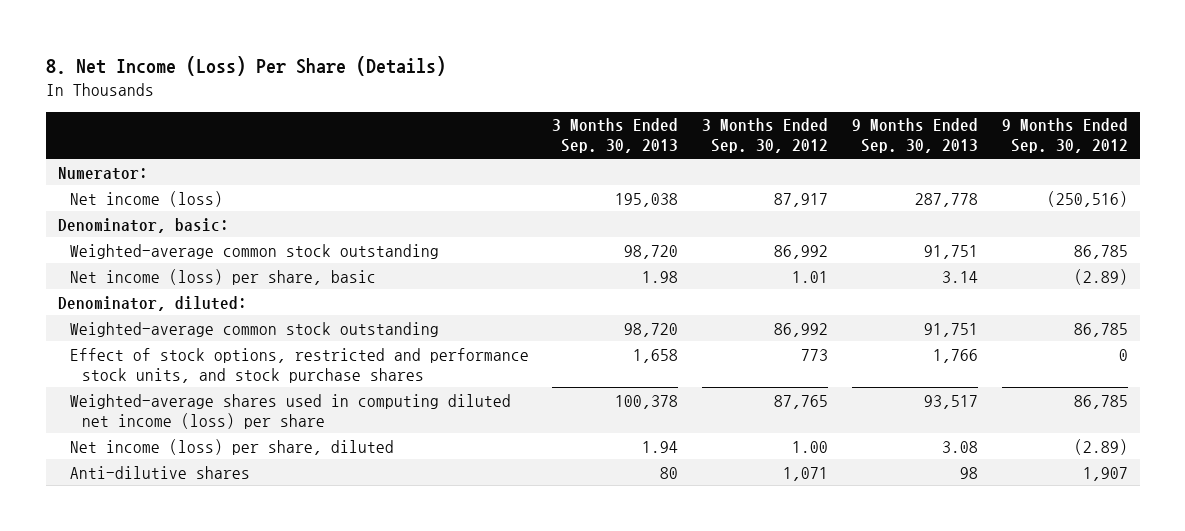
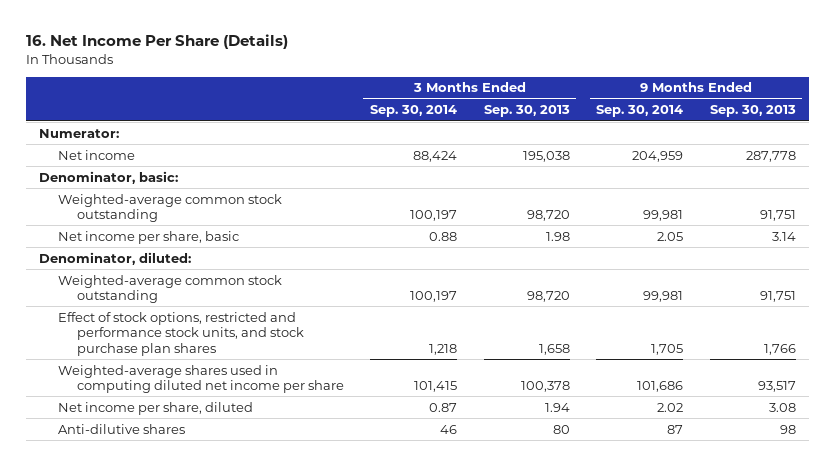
- 8. Net Income (Loss) Per Share (Details)
+ 16. Net Income Per Share (Details)
- | 3 Months Ended Sep. 30, 2013 | 3 Months Ended Sep. 30, 2012 | 9 Months Ended Sep. 30, 2013 | 9 Months Ended Sep. 30, 2012
+ | 3 Months Ended Sep. 30, 2014 | 3 Months Ended Sep. 30, 2013 | 9 Months Ended Sep. 30, 2014 | 9 Months Ended Sep. 30, 2013
- Net income (loss) | 195,038 | 87,917 | 287,778 | (250,516)
+ Net income | 88,424 | 195,038 | 204,959 | 287,778
- Net income (loss) per share, basic | 1.98 | 1.01 | 3.14 | (2.89)
+ Net income per share, basic | 0.88 | 1.98 | 2.05 | 3.14
- Effect of stock options, restricted and performance stock units, and stock purchase shares | 1,658 | 773 | 1,766 | 0
- Weighted-average shares used in computing diluted net income (loss) per share | 100,378 | 87,765 | 93,517 | 86,785
- Net income (loss) per share, diluted | 1.94 | 1.00 | 3.08 | (2.89)
+ Effect of stock options, restricted and performance stock units, and stock purchase plan shares | 1,218 | 1,658 | 1,705 | 1,766
+ Weighted-average shares used in computing diluted net income per share | 101,415 | 100,378 | 101,686 | 93,517
+ Net income per share, diluted | 0.87 | 1.94 | 2.02 | 3.08

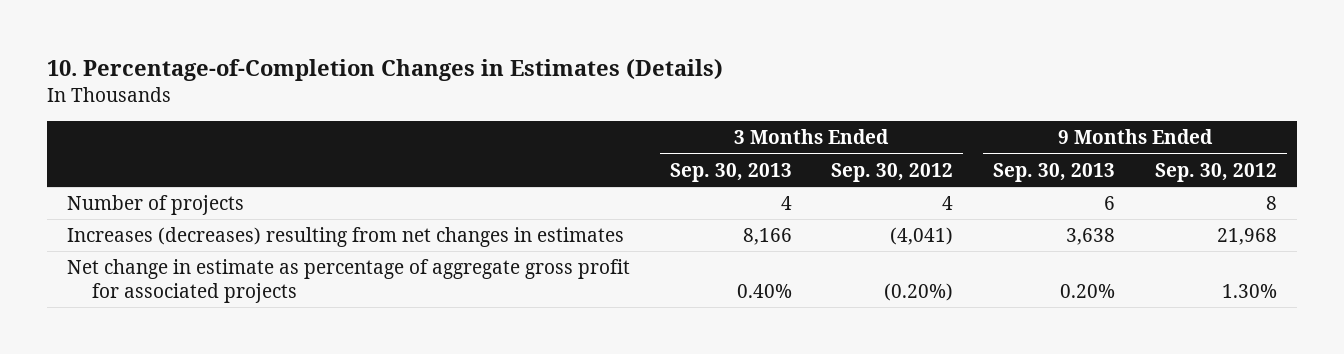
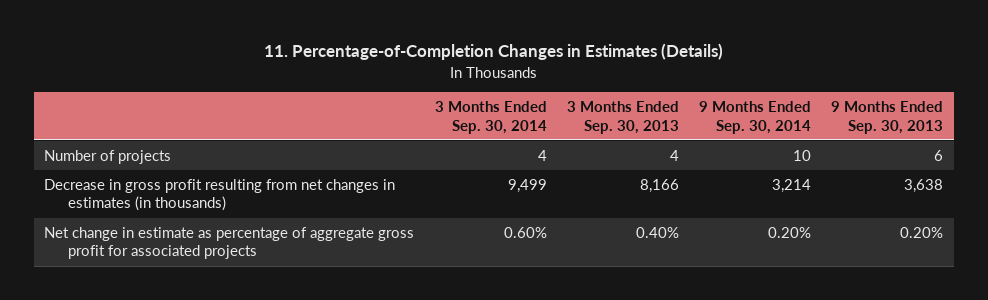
- 10. Percentage-of-Completion Changes in Estimates (Details)
+ 11. Percentage-of-Completion Changes in Estimates (Details)
- | 3 Months Ended Sep. 30, 2013 | 3 Months Ended Sep. 30, 2012 | 9 Months Ended Sep. 30, 2013 | 9 Months Ended Sep. 30, 2012
+ | 3 Months Ended Sep. 30, 2014 | 3 Months Ended Sep. 30, 2013 | 9 Months Ended Sep. 30, 2014 | 9 Months Ended Sep. 30, 2013
- Increases (decreases) resulting from net changes in estimates | 8,166 | (4,041) | 3,638 | 21,968
+ Decrease in gross profit resulting from net changes in estimates (in thousands) | 9,499 | 8,166 | 3,214 | 3,638

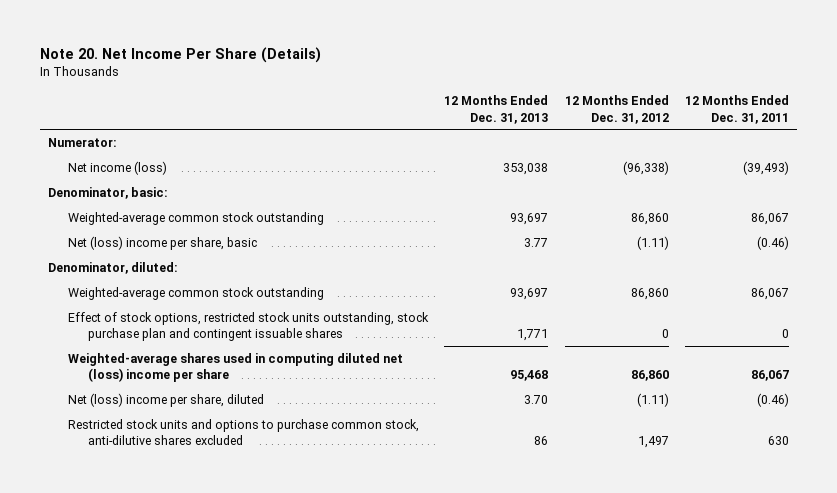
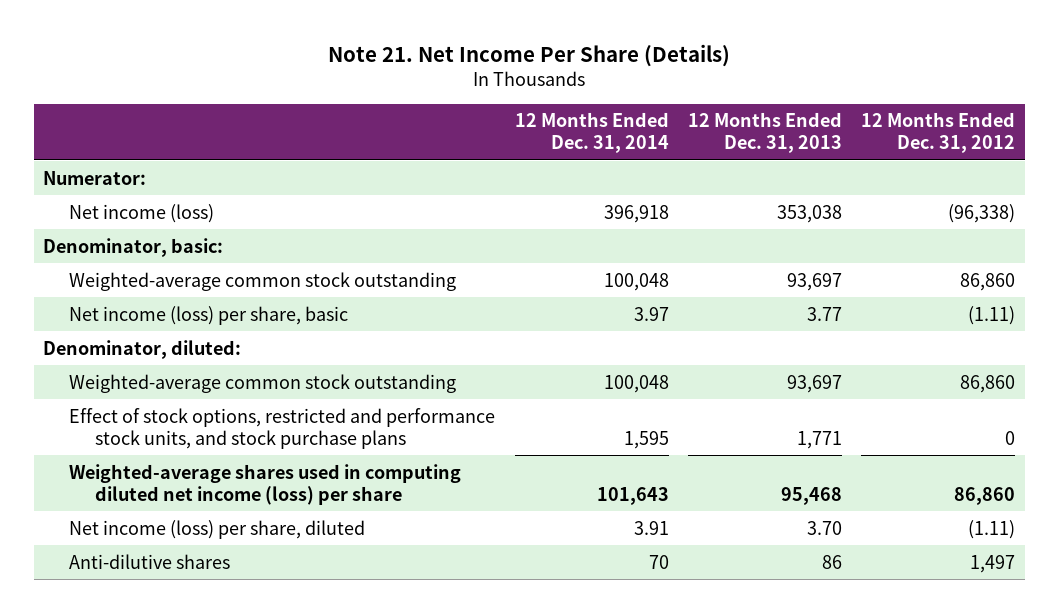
- Note 20. Net Income Per Share (Details)
+ Note 21. Net Income Per Share (Details)
- | 12 Months Ended Dec. 31, 2013 | 12 Months Ended Dec. 31, 2012 | 12 Months Ended Dec. 31, 2011
+ | 12 Months Ended Dec. 31, 2014 | 12 Months Ended Dec. 31, 2013 | 12 Months Ended Dec. 31, 2012
- Net (loss) income per share, basic | 3.77 | (1.11) | (0.46)
+ Net income (loss) per share, basic | 3.97 | 3.77 | (1.11)
- Effect of stock options, restricted stock units outstanding, stock purchase plan and contingent issuable shares | 1,771 | 0 | 0
- Weighted-average shares used in computing diluted net (loss) income per share | 95,468 | 86,860 | 86,067
- Net (loss) income per share, diluted | 3.70 | (1.11) | (0.46)
- Restricted stock units and options to purchase common stock, anti-dilutive shares excluded | 86 | 1,497 | 630
+ Effect of stock options, restricted and performance stock units, and stock purchase plans | 1,595 | 1,771 | 0
+ Weighted-average shares used in computing diluted net income (loss) per share | 101,643 | 95,468 | 86,860
+ Net income (loss) per share, diluted | 3.91 | 3.70 | (1.11)
+ Anti-dilutive shares | 70 | 86 | 1,497

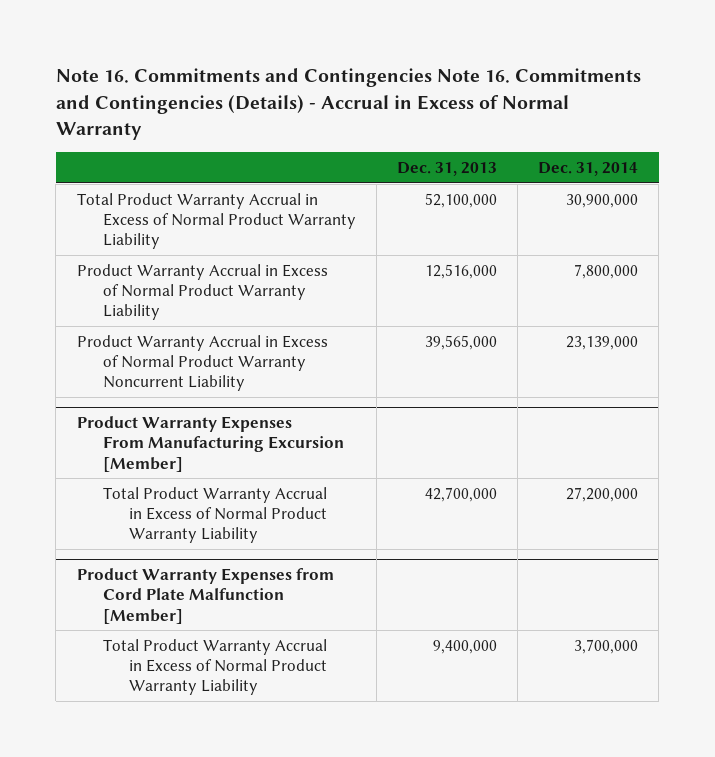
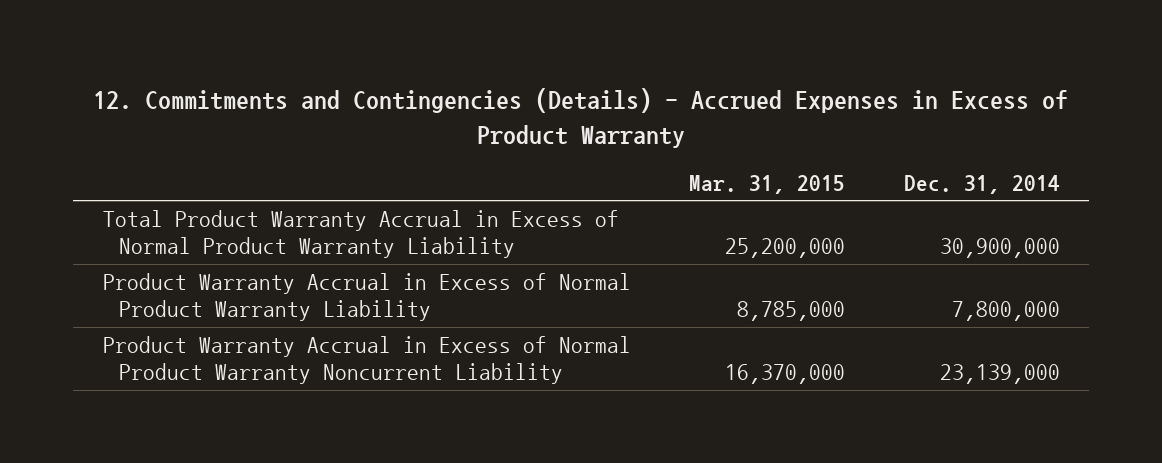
- Note 16. Commitments and Contingencies Note 16. Commitments and Contingencies (Details) - Accrual in Excess of Normal Warranty
+ 12. Commitments and Contingencies (Details) - Accrued Expenses in Excess of Product Warranty
- | Dec. 31, 2013 | Dec. 31, 2014
+ | Mar. 31, 2015 | Dec. 31, 2014
- Product Warranty Expenses From Manufacturing Excursion [Member]
- Total Product Warranty Accrual in Excess of Normal Product Warranty Liability | 42,700,000 | 27,200,000
- Product Warranty Expenses from Cord Plate Malfunction [Member]
- Total Product Warranty Accrual in Excess of Normal Product Warranty Liability | 9,400,000 | 3,700,000

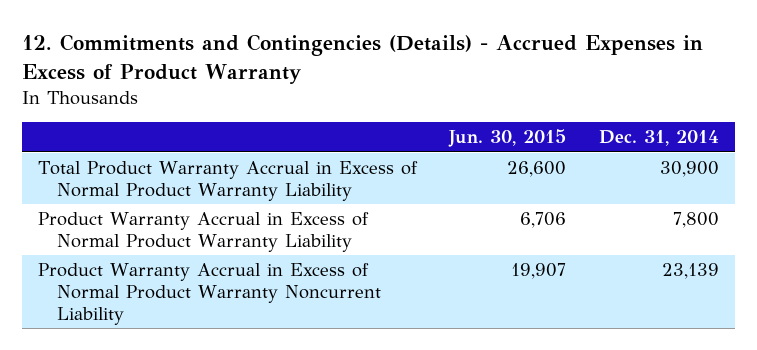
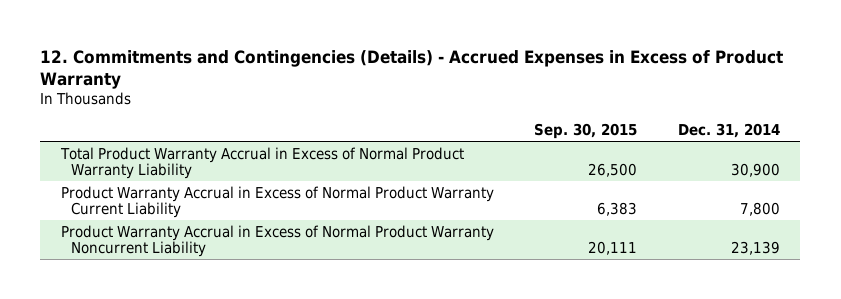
- | Jun. 30, 2015 | Dec. 31, 2014
+ | Sep. 30, 2015 | Dec. 31, 2014
- Product Warranty Accrual in Excess of Normal Product Warranty Liability | 6,706 | 7,800
+ Product Warranty Accrual in Excess of Normal Product Warranty Current Liability | 6,383 | 7,800

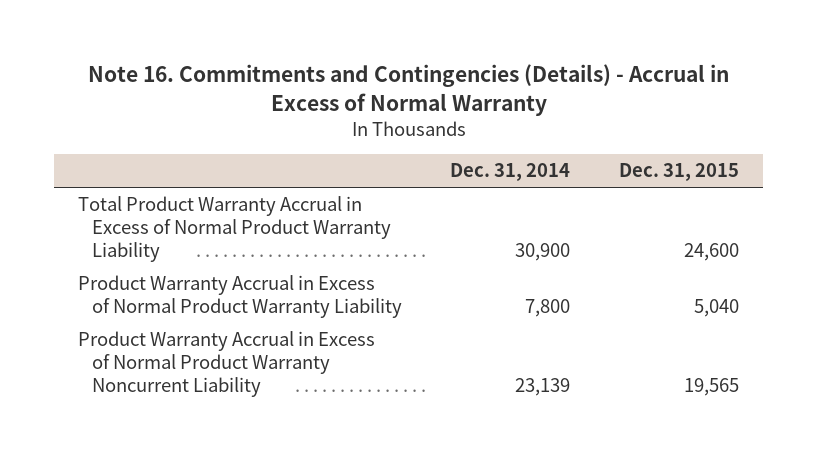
- 12. Commitments and Contingencies (Details) - Accrued Expenses in Excess of Product Warranty
+ Note 16. Commitments and Contingencies (Details) - Accrual in Excess of Normal Warranty
- | Sep. 30, 2015 | Dec. 31, 2014
+ | Dec. 31, 2014 | Dec. 31, 2015
- Product Warranty Accrual in Excess of Normal Product Warranty Current Liability | 6,383 | 7,800
+ Product Warranty Accrual in Excess of Normal Product Warranty Liability | 7,800 | 5,040

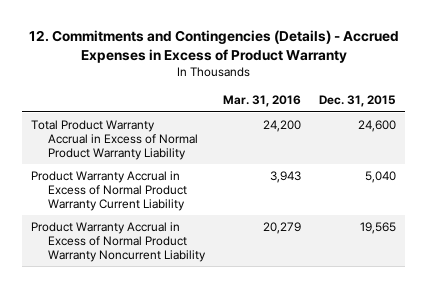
- Note 16. Commitments and Contingencies (Details) - Accrual in Excess of Normal Warranty
+ 12. Commitments and Contingencies (Details) - Accrued Expenses in Excess of Product Warranty
- | Dec. 31, 2014 | Dec. 31, 2015
+ | Mar. 31, 2016 | Dec. 31, 2015
- Product Warranty Accrual in Excess of Normal Product Warranty Liability | 7,800 | 5,040
+ Product Warranty Accrual in Excess of Normal Product Warranty Current Liability | 3,943 | 5,040

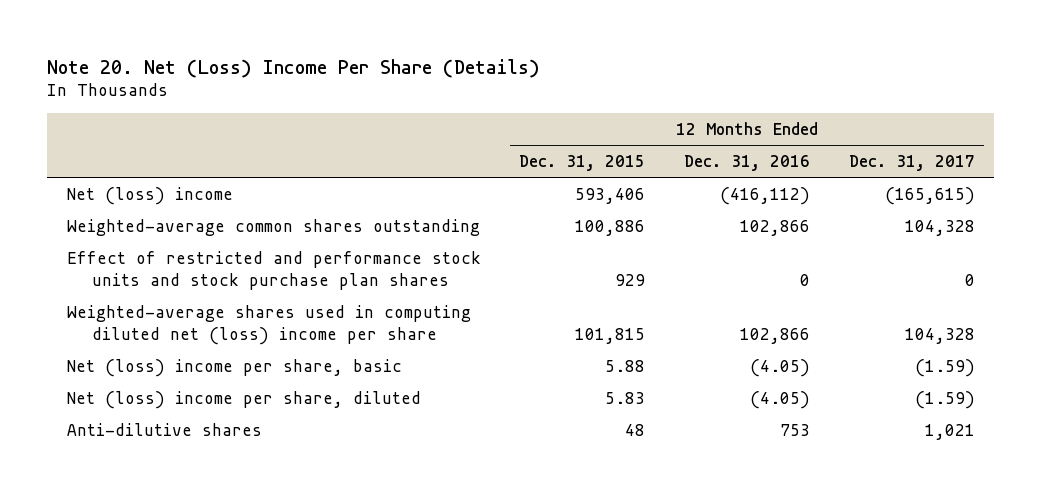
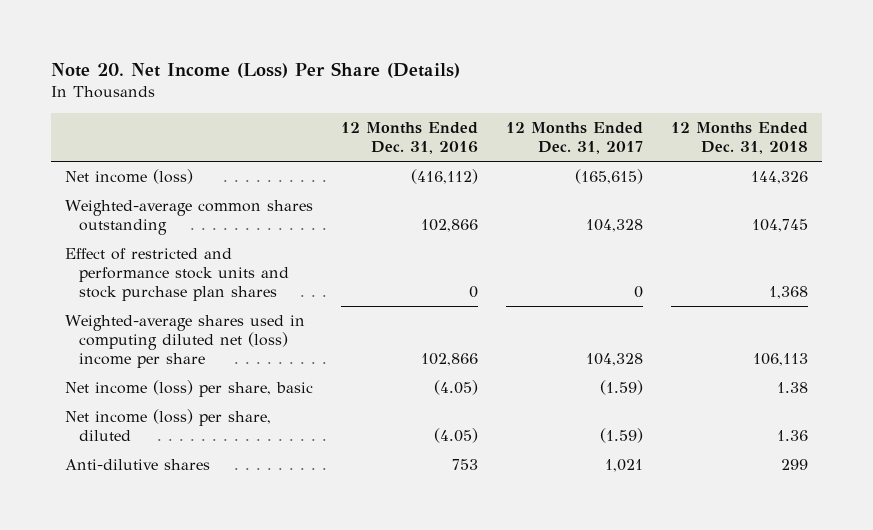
- Note 20. Net (Loss) Income Per Share (Details)
+ Note 20. Net Income (Loss) Per Share (Details)
- | 12 Months Ended Dec. 31, 2015 | 12 Months Ended Dec. 31, 2016 | 12 Months Ended Dec. 31, 2017
+ | 12 Months Ended Dec. 31, 2016 | 12 Months Ended Dec. 31, 2017 | 12 Months Ended Dec. 31, 2018
- Net (loss) income | 593,406 | (416,112) | (165,615)
+ Net income (loss) | (416,112) | (165,615) | 144,326
- Net (loss) income per share, basic | 5.88 | (4.05) | (1.59)
- Net (loss) income per share, diluted | 5.83 | (4.05) | (1.59)
+ Net income (loss) per share, basic | (4.05) | (1.59) | 1.38
+ Net income (loss) per share, diluted | (4.05) | (1.59) | 1.36

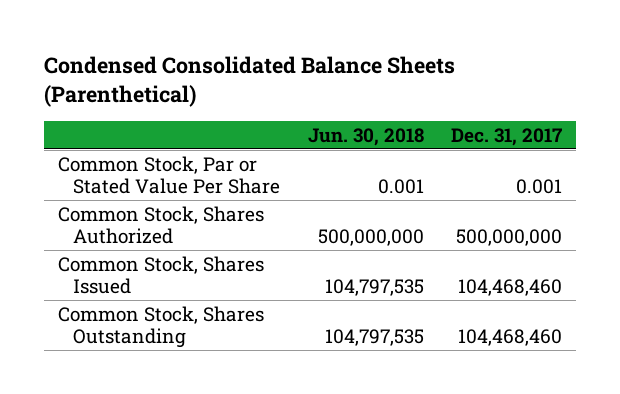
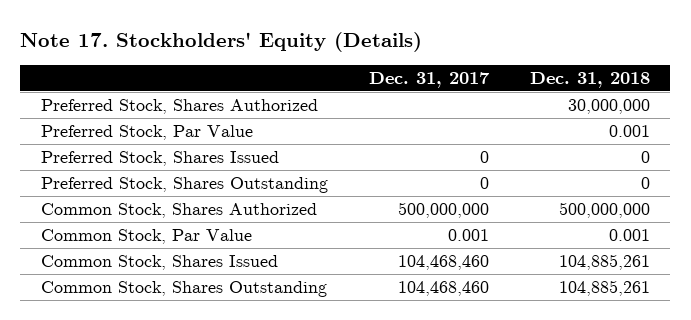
- Condensed Consolidated Balance Sheets (Parenthetical)
+ Note 17. Stockholders' Equity (Details)
- | Jun. 30, 2018 | Dec. 31, 2017
+ | Dec. 31, 2017 | Dec. 31, 2018
- Common Stock, Par or Stated Value Per Share | 0.001 | 0.001
+ Preferred Stock, Shares Authorized | | 30,000,000
+ Preferred Stock, Par Value | | 0.001
+ Preferred Stock, Shares Issued | 0 | 0
+ Preferred Stock, Shares Outstanding | 0 | 0
+ Common Stock, Par Value | 0.001 | 0.001

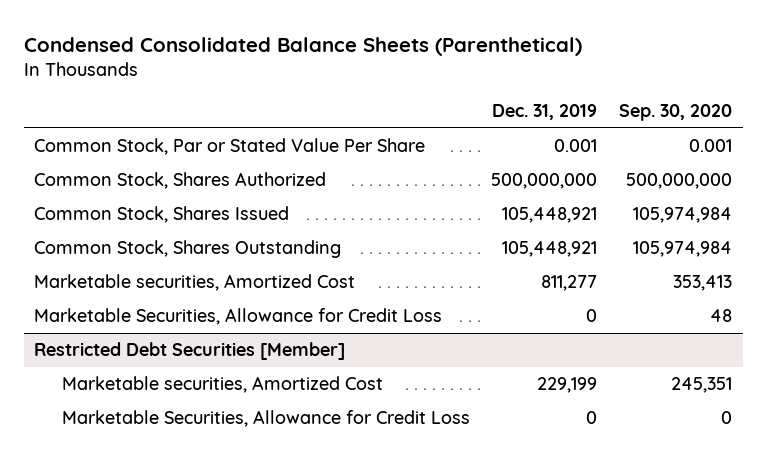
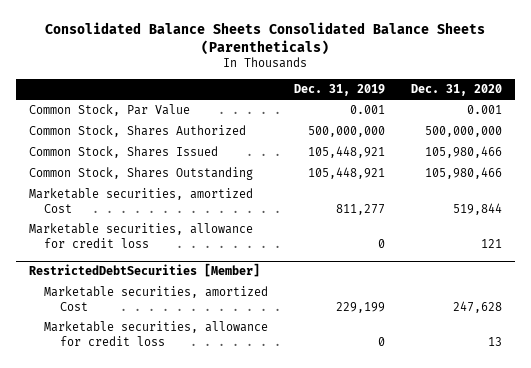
- Condensed Consolidated Balance Sheets (Parenthetical)
+ Consolidated Balance Sheets Consolidated Balance Sheets (Parentheticals)
- | Dec. 31, 2019 | Sep. 30, 2020
+ | Dec. 31, 2019 | Dec. 31, 2020
- Common Stock, Par or Stated Value Per Share | 0.001 | 0.001
+ Common Stock, Par Value | 0.001 | 0.001
- Marketable securities, Amortized Cost | 811,277 | 353,413
- Marketable Securities, Allowance for Credit Loss | 0 | 48
- Restricted Debt Securities [Member]
- Marketable securities, Amortized Cost | 229,199 | 245,351
- Marketable Securities, Allowance for Credit Loss | 0 | 0
+ Marketable securities, amortized Cost | 811,277 | 519,844
+ Marketable securities, allowance for credit loss | 0 | 121
+ RestrictedDebtSecurities [Member]
+ Marketable securities, amortized Cost | 229,199 | 247,628
+ Marketable securities, allowance for credit loss | 0 | 13

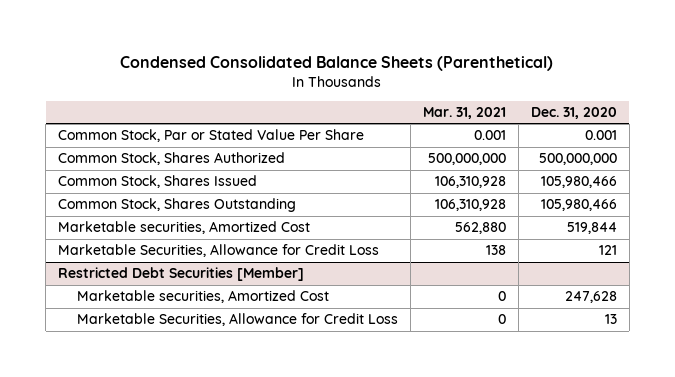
- Consolidated Balance Sheets Consolidated Balance Sheets (Parentheticals)
+ Condensed Consolidated Balance Sheets (Parenthetical)
- | Dec. 31, 2019 | Dec. 31, 2020
+ | Mar. 31, 2021 | Dec. 31, 2020
- Common Stock, Par Value | 0.001 | 0.001
+ Common Stock, Par or Stated Value Per Share | 0.001 | 0.001
- Marketable securities, amortized Cost | 811,277 | 519,844
- Marketable securities, allowance for credit loss | 0 | 121
- RestrictedDebtSecurities [Member]
- Marketable securities, amortized Cost | 229,199 | 247,628
- Marketable securities, allowance for credit loss | 0 | 13
+ Marketable securities, Amortized Cost | 562,880 | 519,844
+ Marketable Securities, Allowance for Credit Loss | 138 | 121
+ Restricted Debt Securities [Member]
+ Marketable securities, Amortized Cost | 0 | 247,628
+ Marketable Securities, Allowance for Credit Loss | 0 | 13

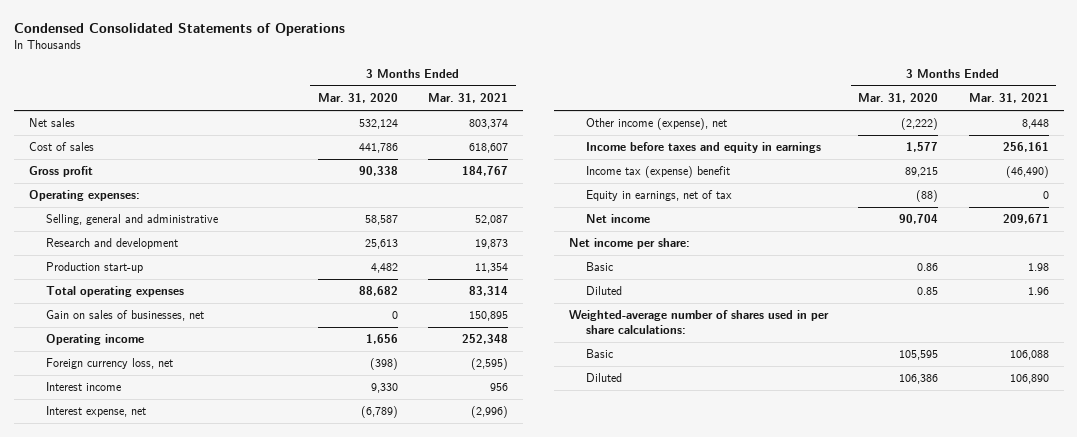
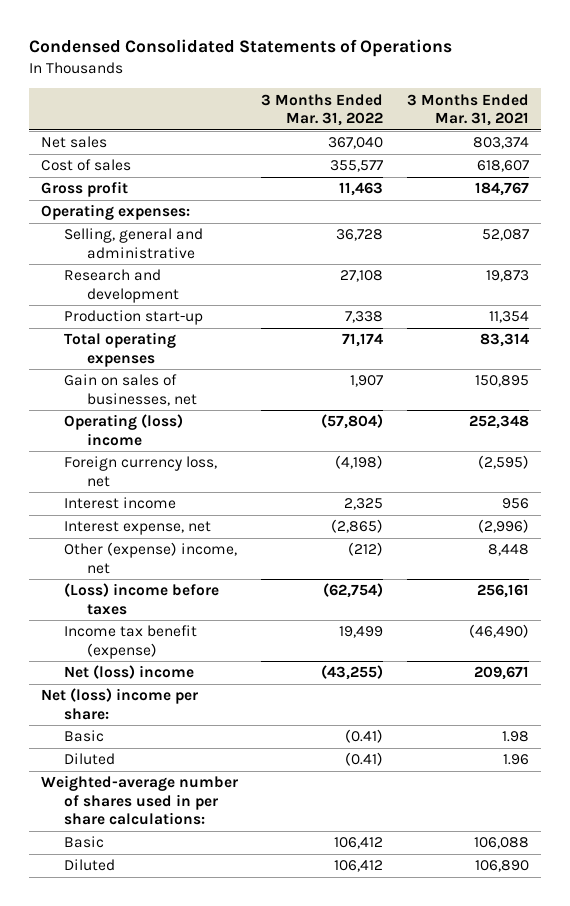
- | 3 Months Ended Mar. 31, 2020 | 3 Months Ended Mar. 31, 2021
+ | 3 Months Ended Mar. 31, 2022 | 3 Months Ended Mar. 31, 2021
- Operating income | 1,656 | 252,348
+ Operating (loss) income | (57,804) | 252,348
- Other income (expense), net | (2,222) | 8,448
- Income before taxes and equity in earnings | 1,577 | 256,161
- Income tax (expense) benefit | 89,215 | (46,490)
- Equity in earnings, net of tax | (88) | 0
- Net income | 90,704 | 209,671
- Net income per share:
+ Other (expense) income, net | (212) | 8,448
+ (Loss) income before taxes | (62,754) | 256,161
+ Income tax benefit (expense) | 19,499 | (46,490)
+ Net (loss) income | (43,255) | 209,671
+ Net (loss) income per share:

